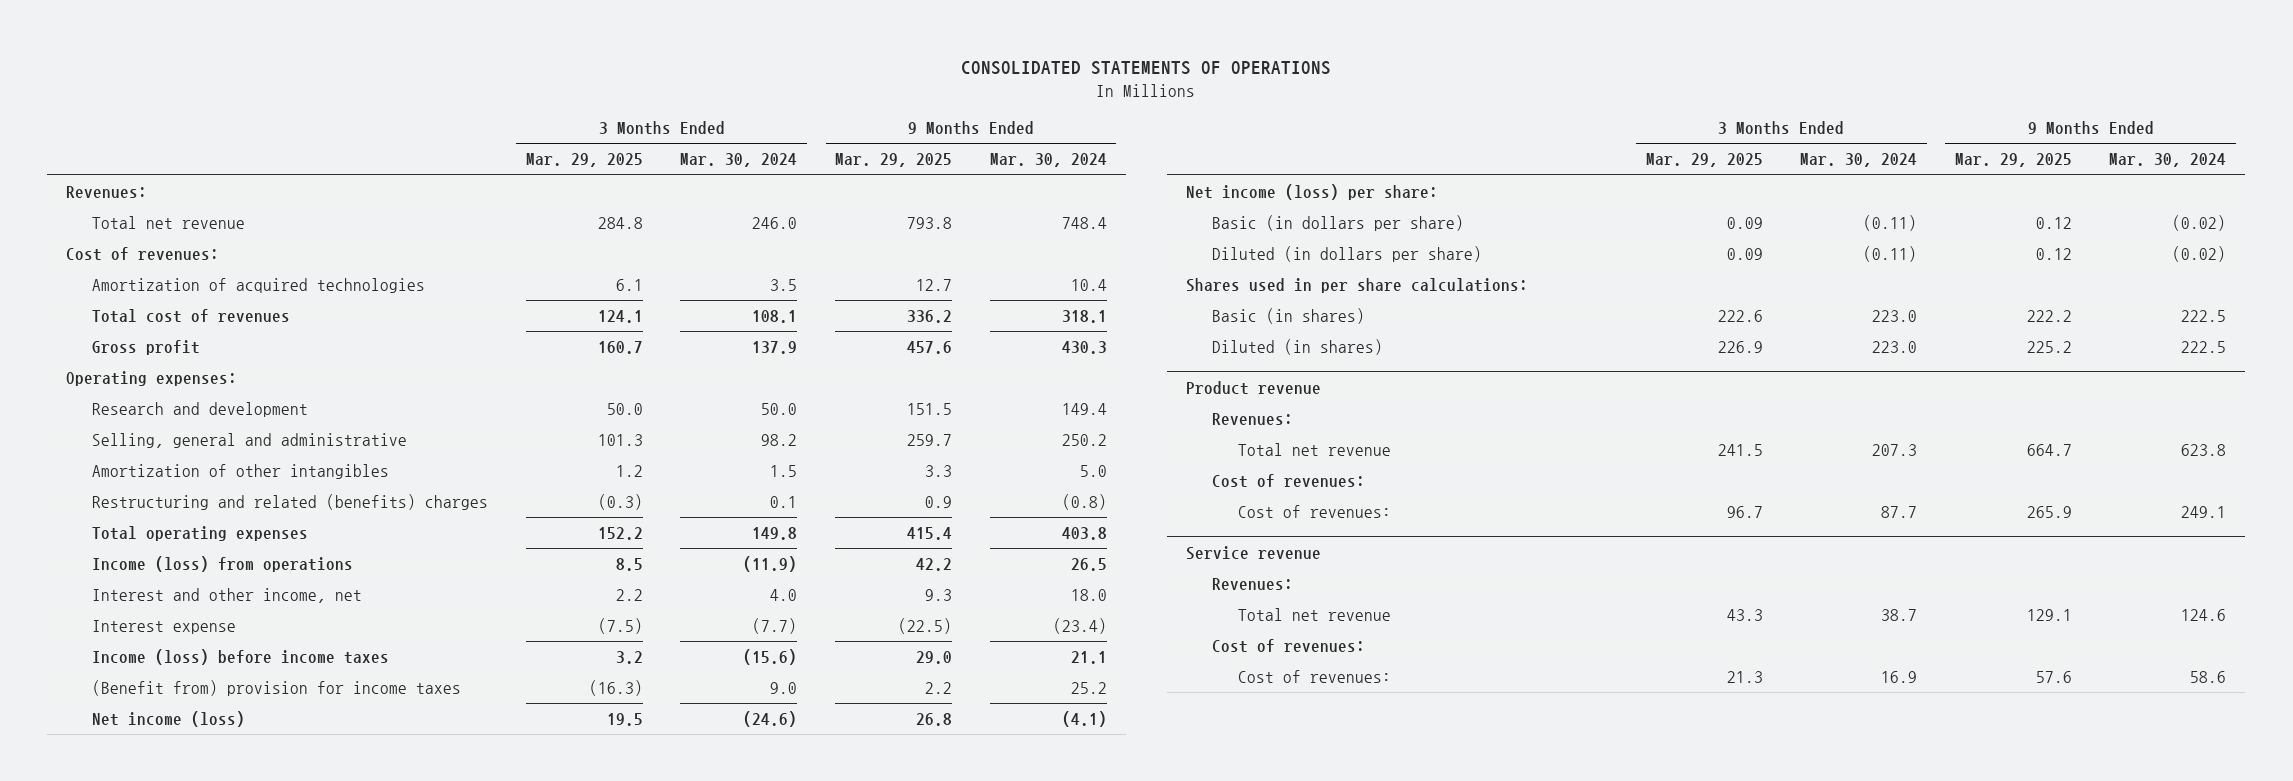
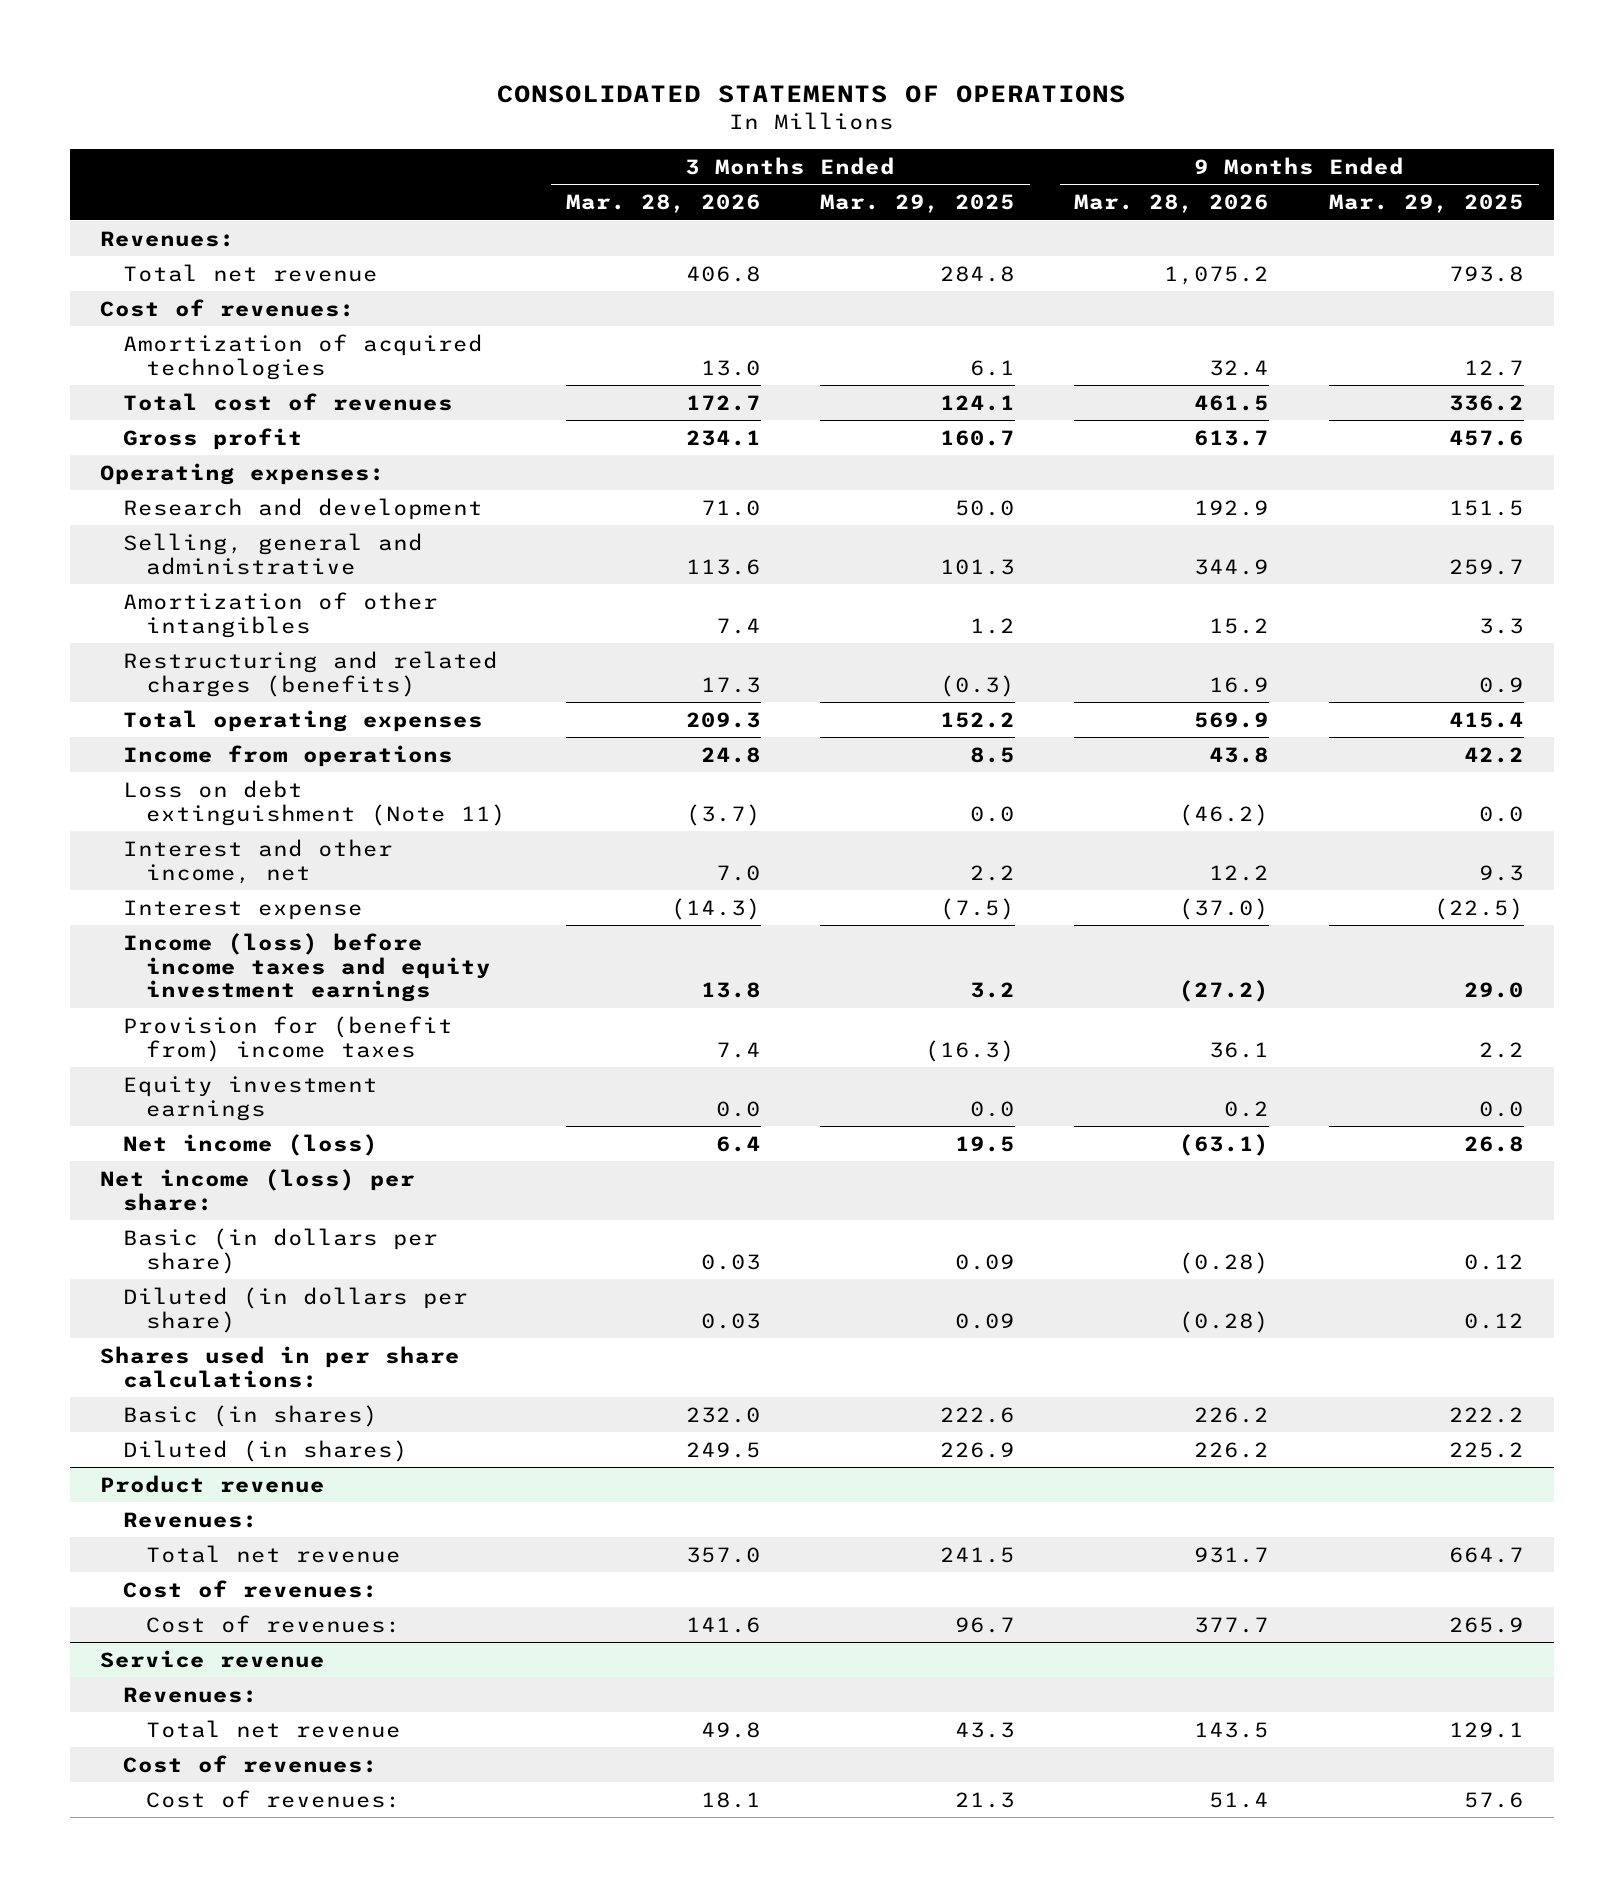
- | 3 Months Ended Mar. 29, 2025 | 3 Months Ended Mar. 30, 2024 | 9 Months Ended Mar. 29, 2025 | 9 Months Ended Mar. 30, 2024
+ | 3 Months Ended Mar. 28, 2026 | 3 Months Ended Mar. 29, 2025 | 9 Months Ended Mar. 28, 2026 | 9 Months Ended Mar. 29, 2025
- Restructuring and related (benefits) charges | (0.3) | 0.1 | 0.9 | (0.8)
+ Restructuring and related charges (benefits) | 17.3 | (0.3) | 16.9 | 0.9
- Income (loss) from operations | 8.5 | (11.9) | 42.2 | 26.5
+ Income from operations | 24.8 | 8.5 | 43.8 | 42.2
+ Loss on debt extinguishment (Note 11) | (3.7) | 0.0 | (46.2) | 0.0
- Income (loss) before income taxes | 3.2 | (15.6) | 29.0 | 21.1
- (Benefit from) provision for income taxes | (16.3) | 9.0 | 2.2 | 25.2
+ Income (loss) before income taxes and equity investment earnings | 13.8 | 3.2 | (27.2) | 29.0
+ Provision for (benefit from) income taxes | 7.4 | (16.3) | 36.1 | 2.2
+ Equity investment earnings | 0.0 | 0.0 | 0.2 | 0.0

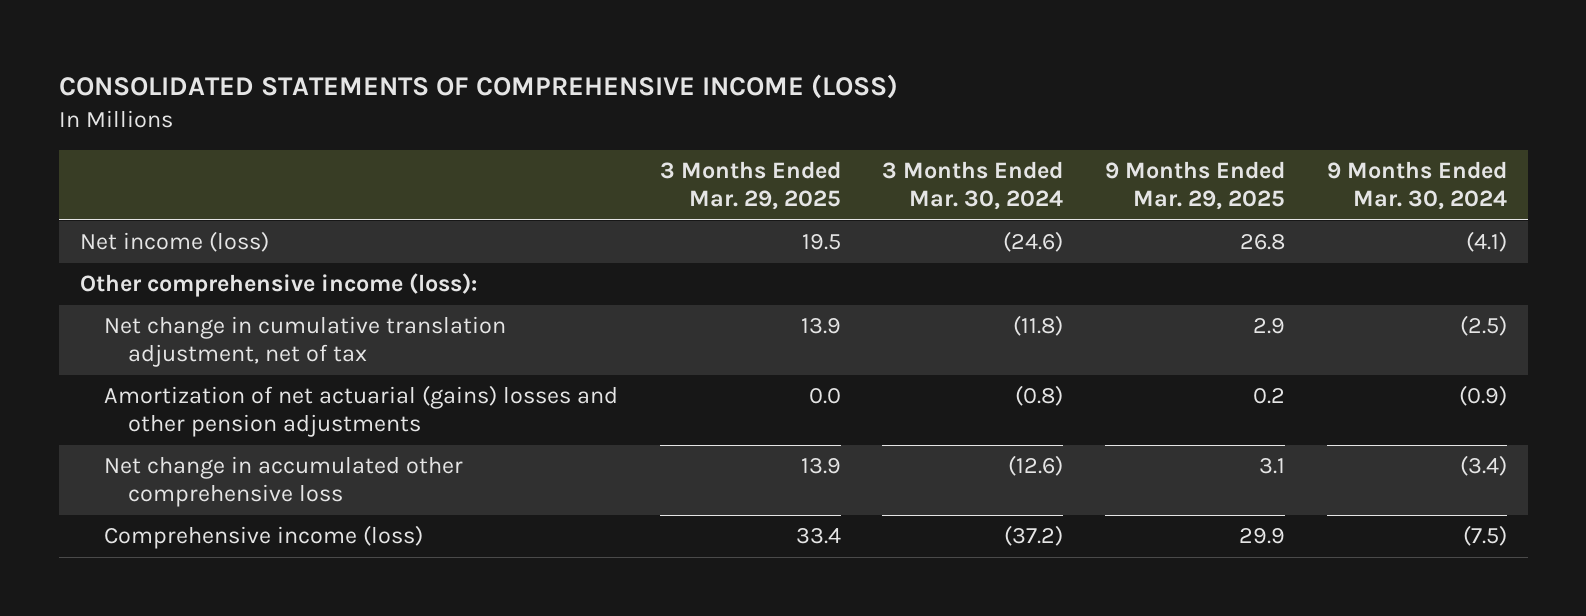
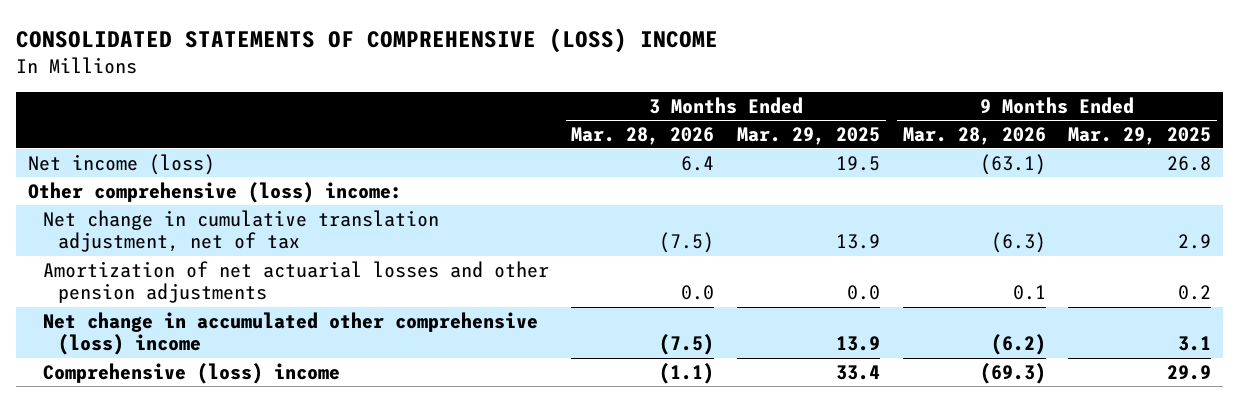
- CONSOLIDATED STATEMENTS OF COMPREHENSIVE INCOME (LOSS)
+ CONSOLIDATED STATEMENTS OF COMPREHENSIVE (LOSS) INCOME
- | 3 Months Ended Mar. 29, 2025 | 3 Months Ended Mar. 30, 2024 | 9 Months Ended Mar. 29, 2025 | 9 Months Ended Mar. 30, 2024
+ | 3 Months Ended Mar. 28, 2026 | 3 Months Ended Mar. 29, 2025 | 9 Months Ended Mar. 28, 2026 | 9 Months Ended Mar. 29, 2025
- Other comprehensive income (loss):
+ Other comprehensive (loss) income:
- Amortization of net actuarial (gains) losses and other pension adjustments | 0.0 | (0.8) | 0.2 | (0.9)
- Net change in accumulated other comprehensive loss | 13.9 | (12.6) | 3.1 | (3.4)
- Comprehensive income (loss) | 33.4 | (37.2) | 29.9 | (7.5)
+ Amortization of net actuarial losses and other pension adjustments | 0.0 | 0.0 | 0.1 | 0.2
+ Net change in accumulated other comprehensive (loss) income | (7.5) | 13.9 | (6.2) | 3.1
+ Comprehensive (loss) income | (1.1) | 33.4 | (69.3) | 29.9

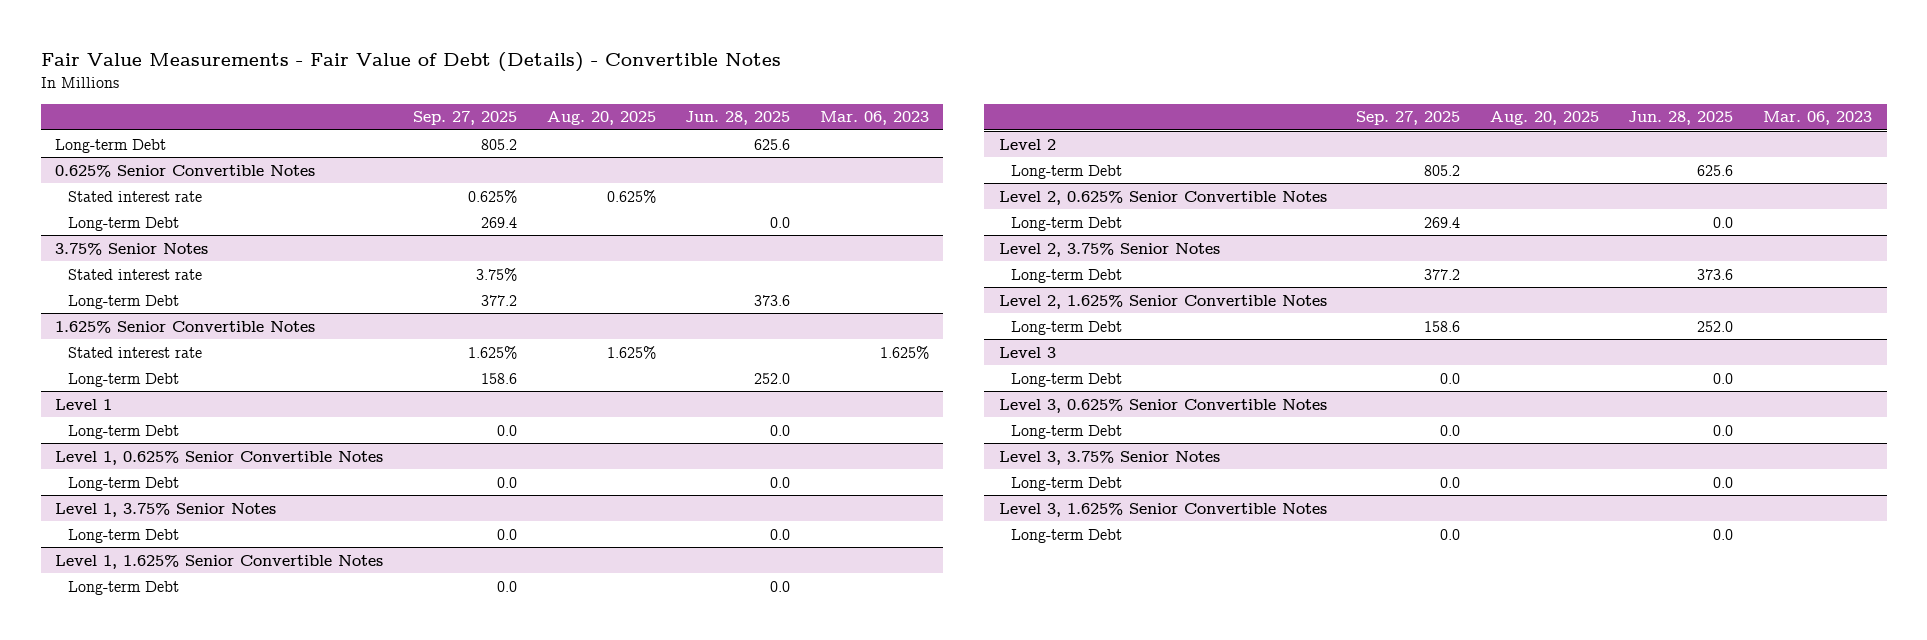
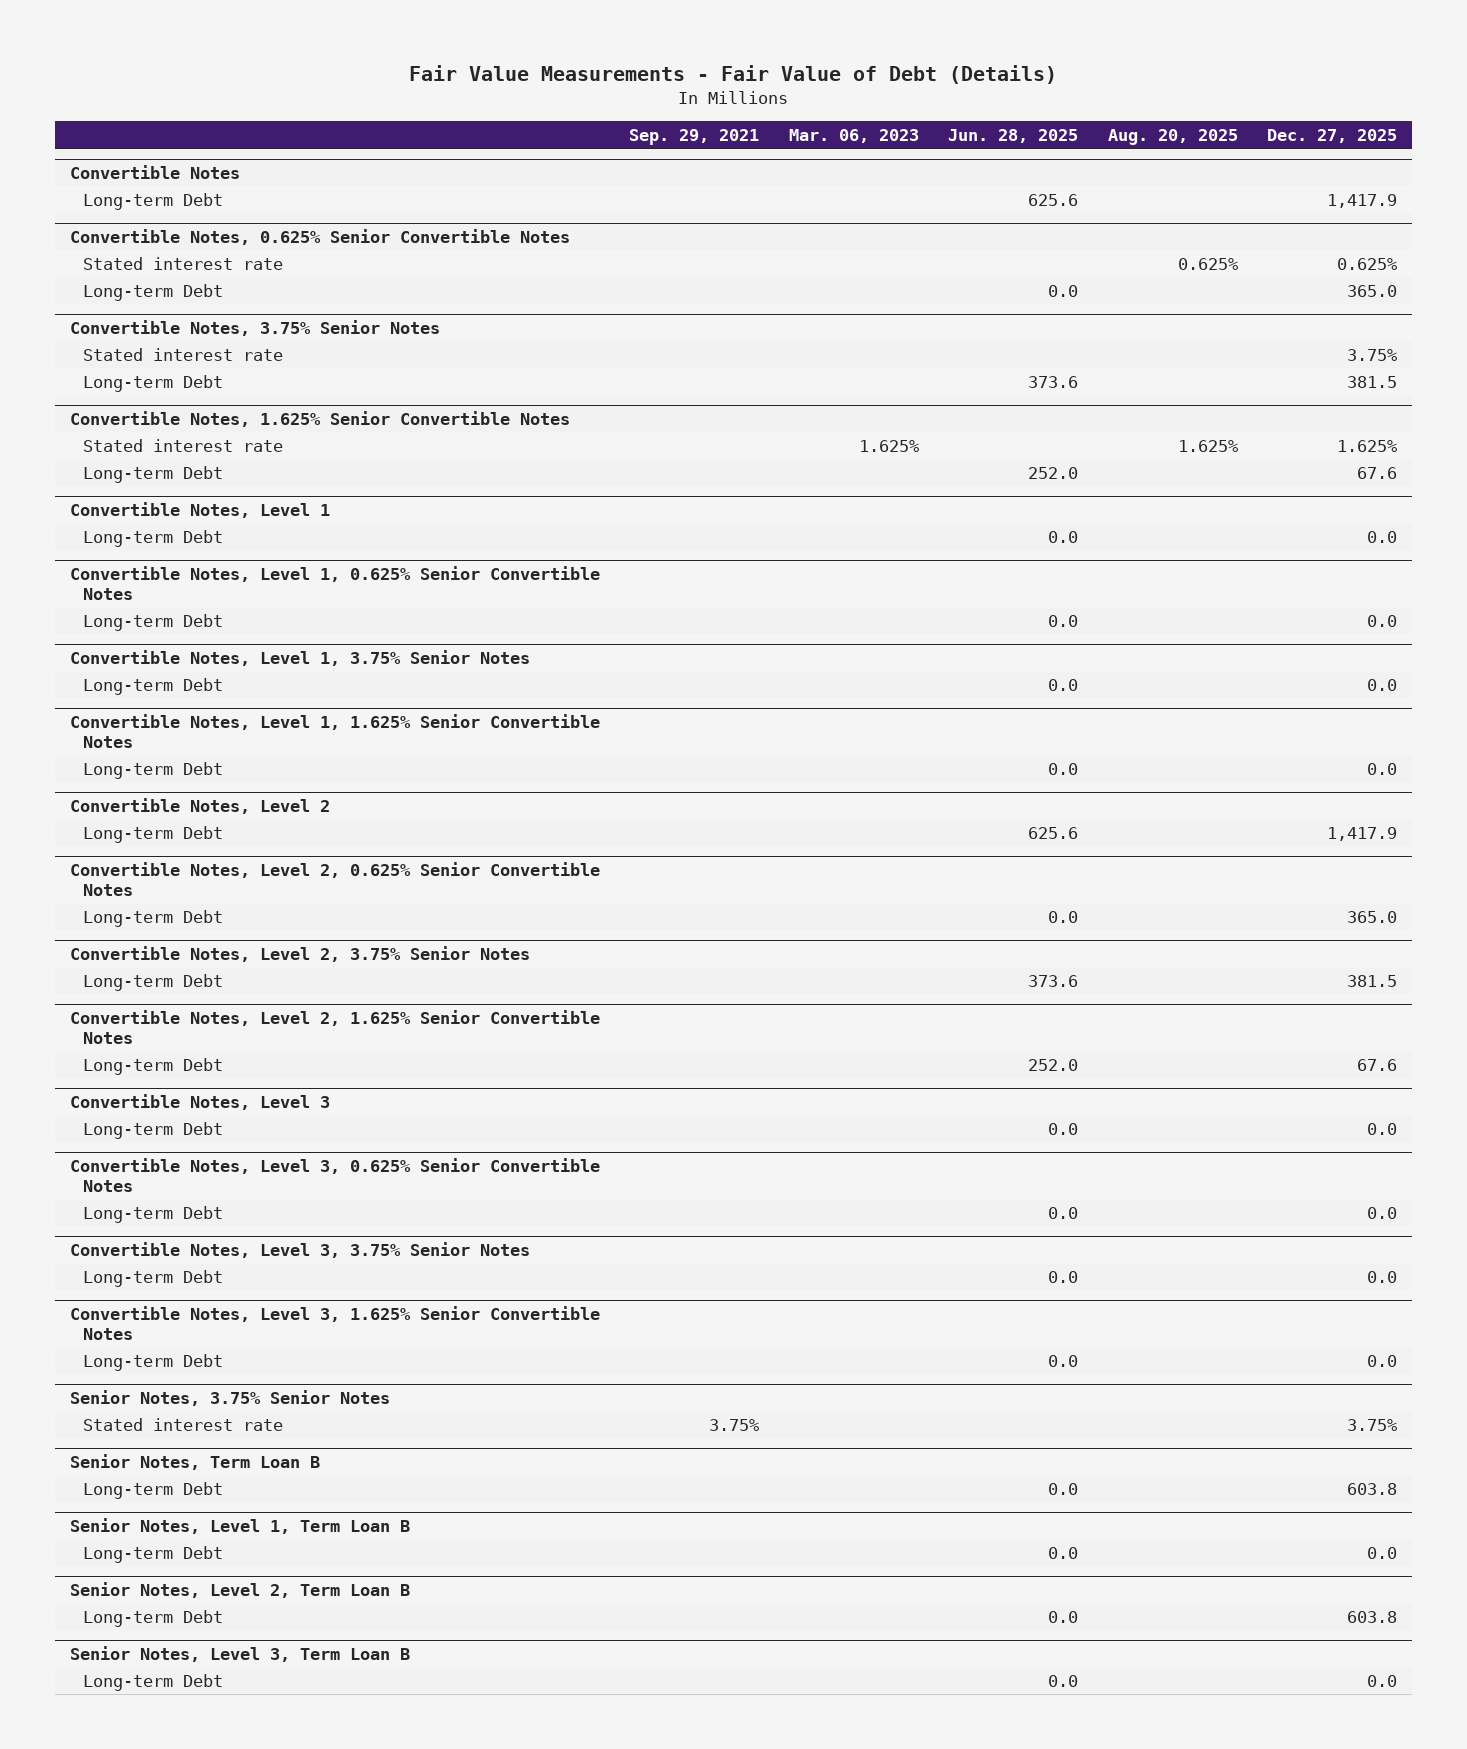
- Fair Value Measurements - Fair Value of Debt (Details) - Convertible Notes
+ Fair Value Measurements - Fair Value of Debt (Details)
- | Sep. 27, 2025 | Aug. 20, 2025 | Jun. 28, 2025 | Mar. 06, 2023
+ | Sep. 29, 2021 | Mar. 06, 2023 | Jun. 28, 2025 | Aug. 20, 2025 | Dec. 27, 2025
+ Convertible Notes
- 0.625% Senior Convertible Notes
+ Convertible Notes, 0.625% Senior Convertible Notes
- 3.75% Senior Notes
+ Convertible Notes, 3.75% Senior Notes
- 1.625% Senior Convertible Notes
+ Convertible Notes, 1.625% Senior Convertible Notes
- Level 1
+ Convertible Notes, Level 1
- Level 1, 0.625% Senior Convertible Notes
+ Convertible Notes, Level 1, 0.625% Senior Convertible Notes
- Level 1, 3.75% Senior Notes
+ Convertible Notes, Level 1, 3.75% Senior Notes
- Level 1, 1.625% Senior Convertible Notes
+ Convertible Notes, Level 1, 1.625% Senior Convertible Notes
- Level 2
+ Convertible Notes, Level 2
- Level 2, 0.625% Senior Convertible Notes
+ Convertible Notes, Level 2, 0.625% Senior Convertible Notes
- Level 2, 3.75% Senior Notes
+ Convertible Notes, Level 2, 3.75% Senior Notes
- Level 2, 1.625% Senior Convertible Notes
+ Convertible Notes, Level 2, 1.625% Senior Convertible Notes
- Level 3
+ Convertible Notes, Level 3
- Level 3, 0.625% Senior Convertible Notes
+ Convertible Notes, Level 3, 0.625% Senior Convertible Notes
- Level 3, 3.75% Senior Notes
+ Convertible Notes, Level 3, 3.75% Senior Notes
- Level 3, 1.625% Senior Convertible Notes
+ Convertible Notes, Level 3, 1.625% Senior Convertible Notes
+ Senior Notes, 3.75% Senior Notes
+ Stated interest rate | 3.75% | | | | 3.75%
+ Senior Notes, Term Loan B
+ Long-term Debt | | | 0.0 | | 603.8
+ Senior Notes, Level 1, Term Loan B
+ Long-term Debt | | | 0.0 | | 0.0
+ Senior Notes, Level 2, Term Loan B
+ Long-term Debt | | | 0.0 | | 603.8
+ Senior Notes, Level 3, Term Loan B
+ Long-term Debt | | | 0.0 | | 0.0

